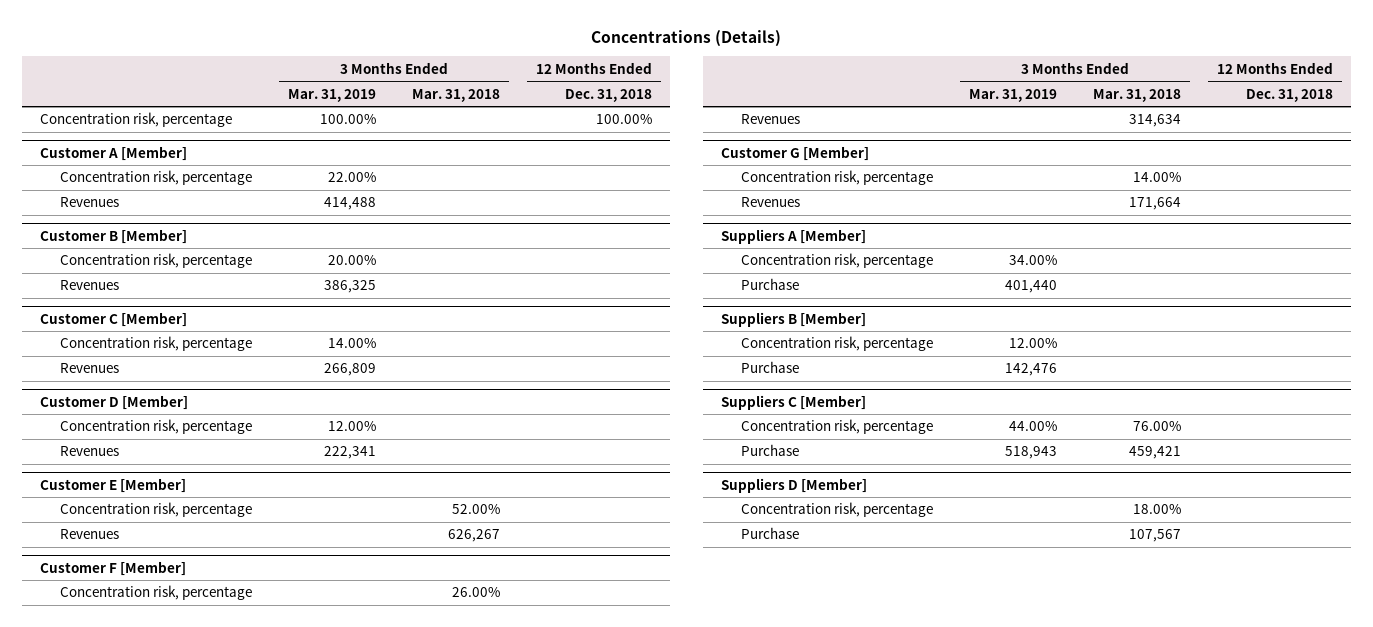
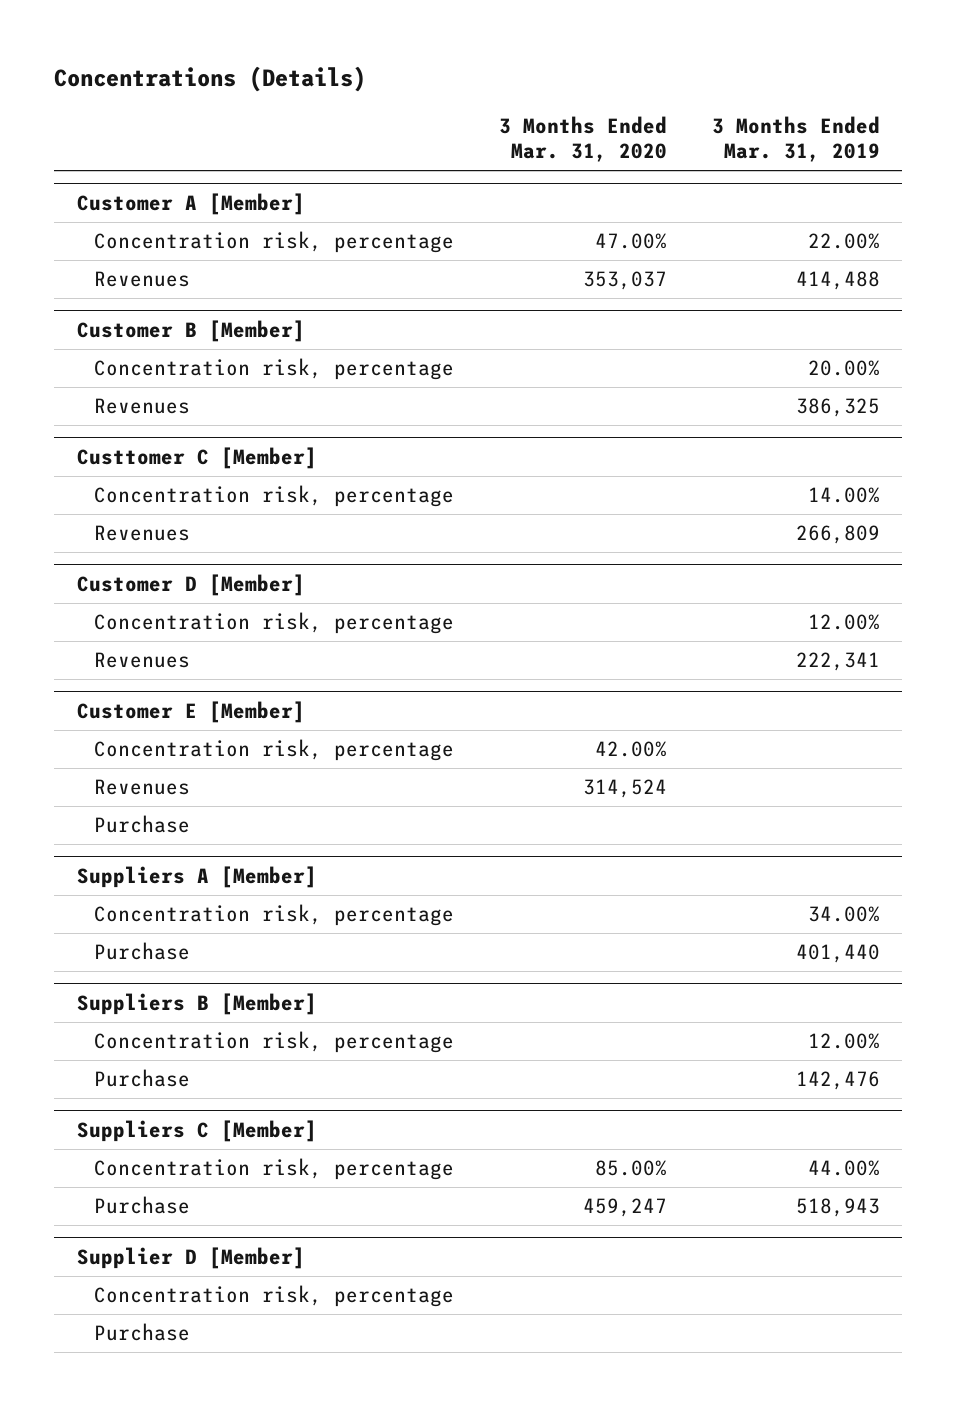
- | 3 Months Ended Mar. 31, 2019 | 3 Months Ended Mar. 31, 2018 | 12 Months Ended Dec. 31, 2018
+ | 3 Months Ended Mar. 31, 2020 | 3 Months Ended Mar. 31, 2019
- Concentration risk, percentage | 100.00% | | 100.00%
- Customer C [Member]
+ Custtomer C [Member]
- Customer F [Member]
- Concentration risk, percentage | | 26.00% |
- Revenues | | 314,634 |
- Customer G [Member]
- Concentration risk, percentage | | 14.00% |
- Revenues | | 171,664 |
@ Customer E [Member]
+ Purchase
- Suppliers D [Member]
+ Supplier D [Member]

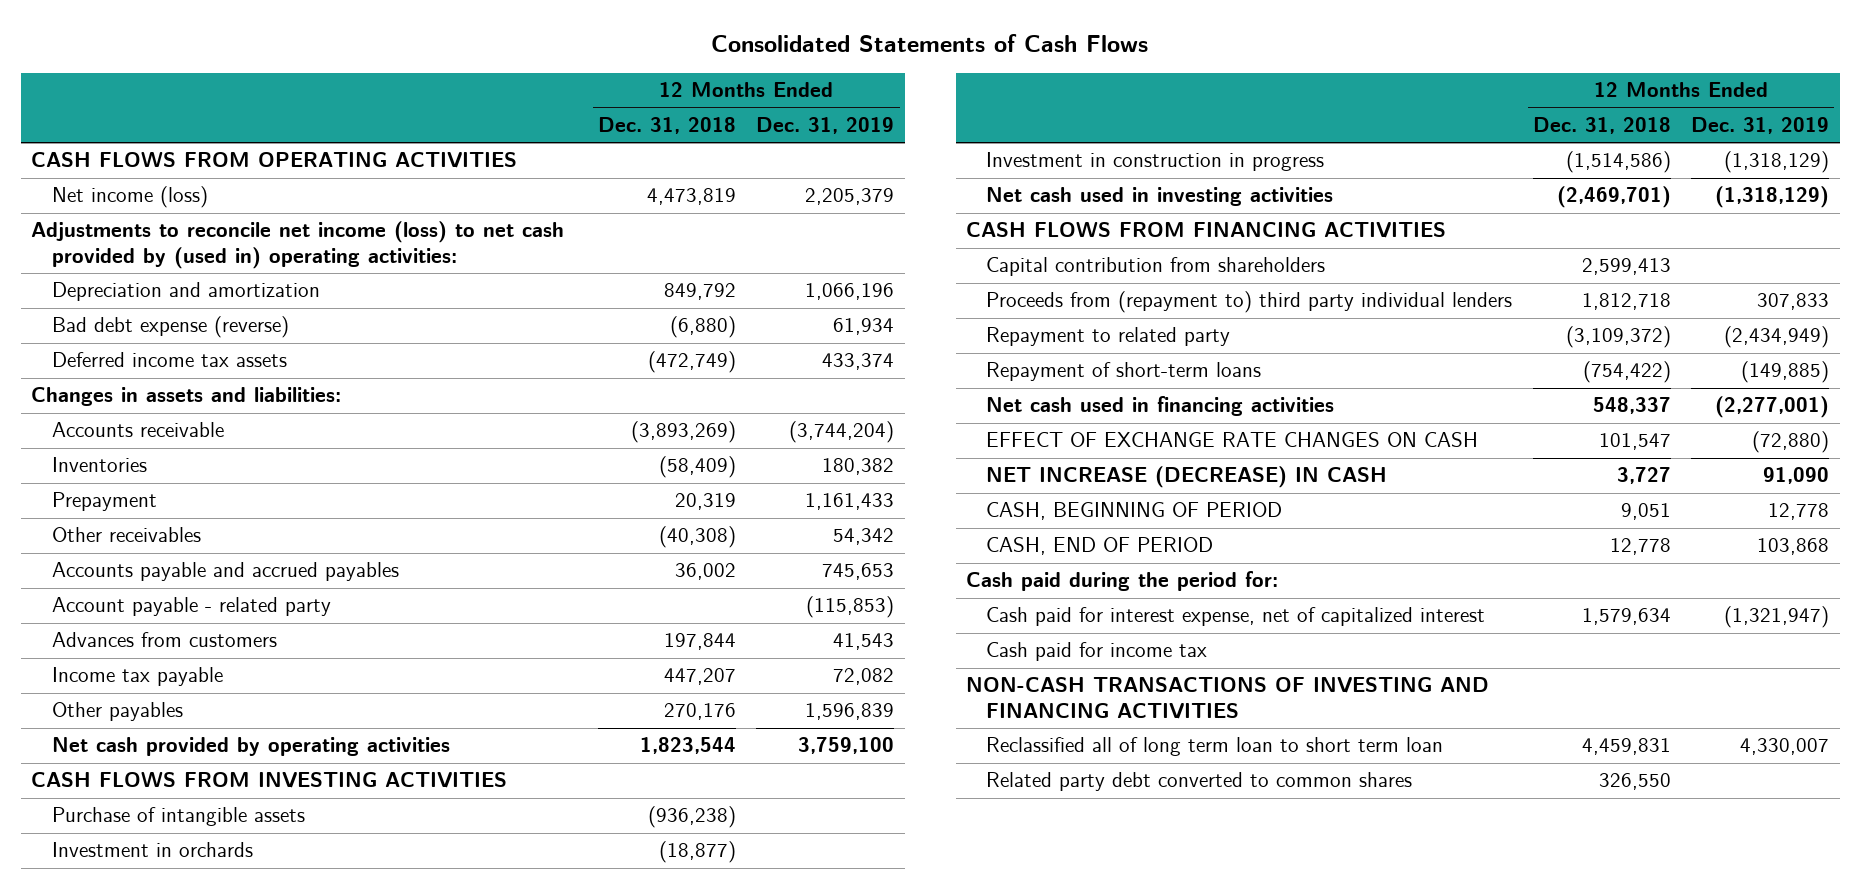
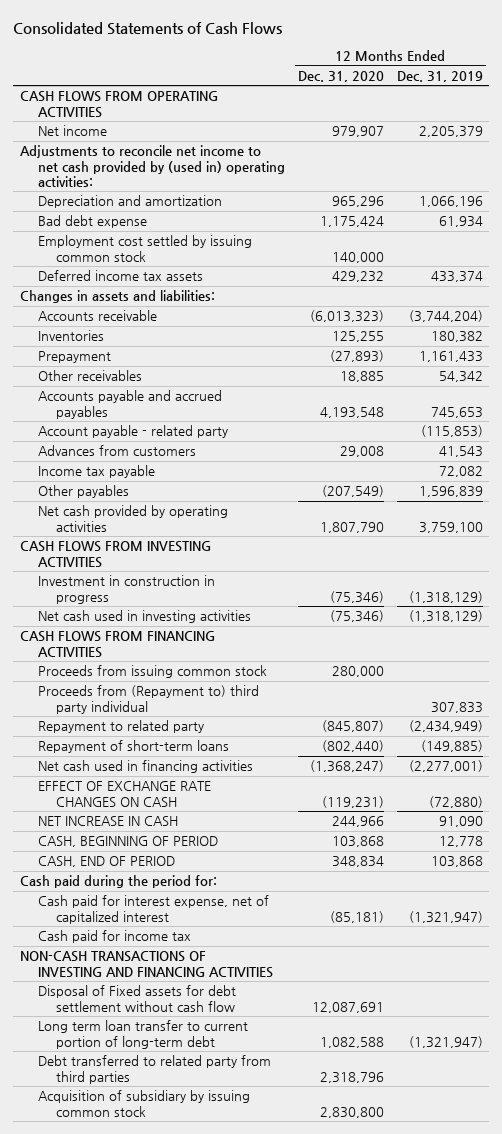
- | 12 Months Ended Dec. 31, 2018 | 12 Months Ended Dec. 31, 2019
+ | 12 Months Ended Dec. 31, 2020 | 12 Months Ended Dec. 31, 2019
- Net income (loss) | 4,473,819 | 2,205,379
- Adjustments to reconcile net income (loss) to net cash provided by (used in) operating activities:
+ Net income | 979,907 | 2,205,379
+ Adjustments to reconcile net income to net cash provided by (used in) operating activities:
- Bad debt expense (reverse) | (6,880) | 61,934
+ Bad debt expense | 1,175,424 | 61,934
+ Employment cost settled by issuing common stock | 140,000 |
- Purchase of intangible assets | (936,238) |
- Investment in orchards | (18,877) |
- Capital contribution from shareholders | 2,599,413 |
- Proceeds from (repayment to) third party individual lenders | 1,812,718 | 307,833
+ Proceeds from issuing common stock | 280,000 |
+ Proceeds from (Repayment to) third party individual | | 307,833
- NET INCREASE (DECREASE) IN CASH | 3,727 | 91,090
+ NET INCREASE IN CASH | 244,966 | 91,090
- Reclassified all of long term loan to short term loan | 4,459,831 | 4,330,007
- Related party debt converted to common shares | 326,550 |
+ Disposal of Fixed assets for debt settlement without cash flow | 12,087,691 |
+ Long term loan transfer to current portion of long-term debt | 1,082,588 | (1,321,947)
+ Debt transferred to related party from third parties | 2,318,796 |
+ Acquisition of subsidiary by issuing common stock | 2,830,800 |

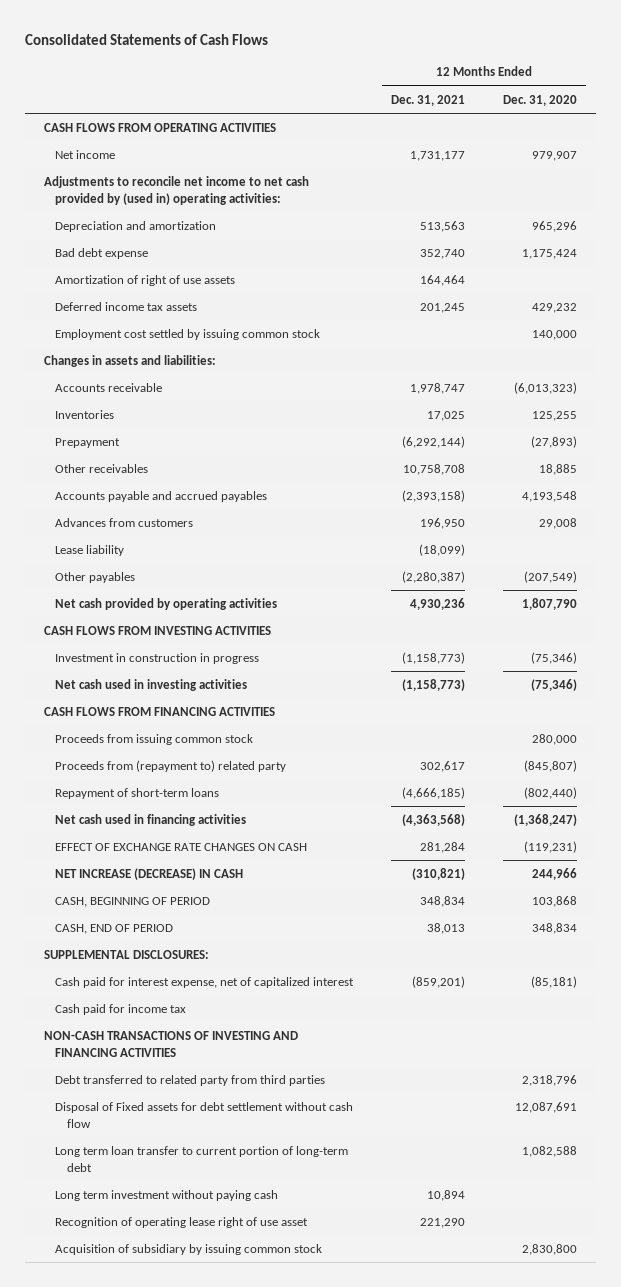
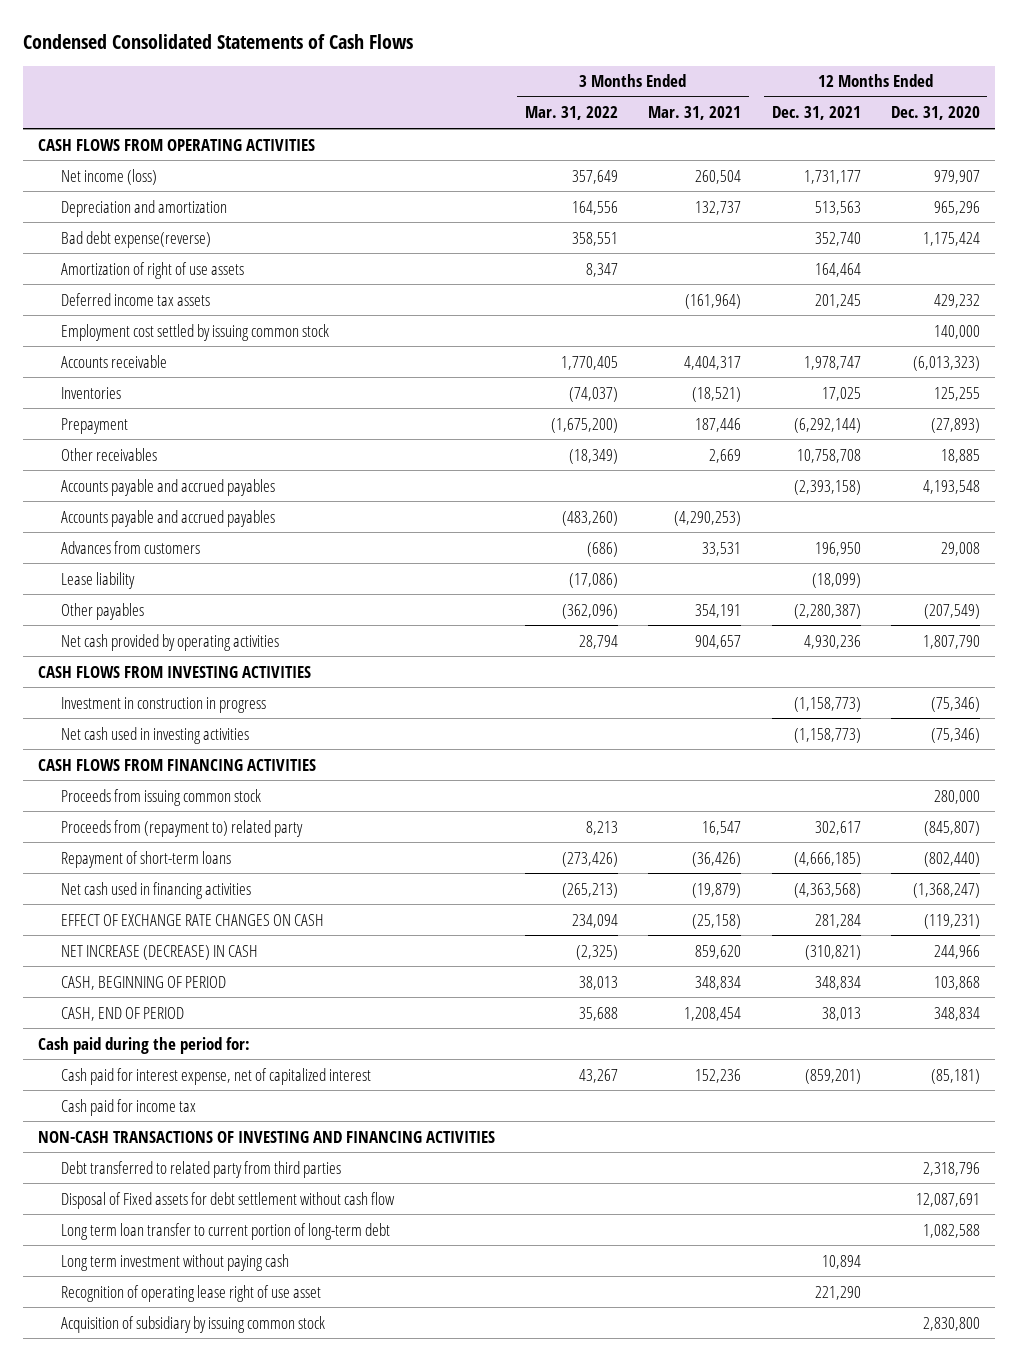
- Consolidated Statements of Cash Flows
+ Condensed Consolidated Statements of Cash Flows
- | 12 Months Ended Dec. 31, 2021 | 12 Months Ended Dec. 31, 2020
+ | 3 Months Ended Mar. 31, 2022 | 3 Months Ended Mar. 31, 2021 | 12 Months Ended Dec. 31, 2021 | 12 Months Ended Dec. 31, 2020
- Net income | 1,731,177 | 979,907
- Adjustments to reconcile net income to net cash provided by (used in) operating activities:
+ Net income (loss) | 357,649 | 260,504 | 1,731,177 | 979,907
- Bad debt expense | 352,740 | 1,175,424
+ Bad debt expense(reverse) | 358,551 | | 352,740 | 1,175,424
- Changes in assets and liabilities:
+ Accounts payable and accrued payables | (483,260) | (4,290,253) | |
- SUPPLEMENTAL DISCLOSURES:
+ Cash paid during the period for:

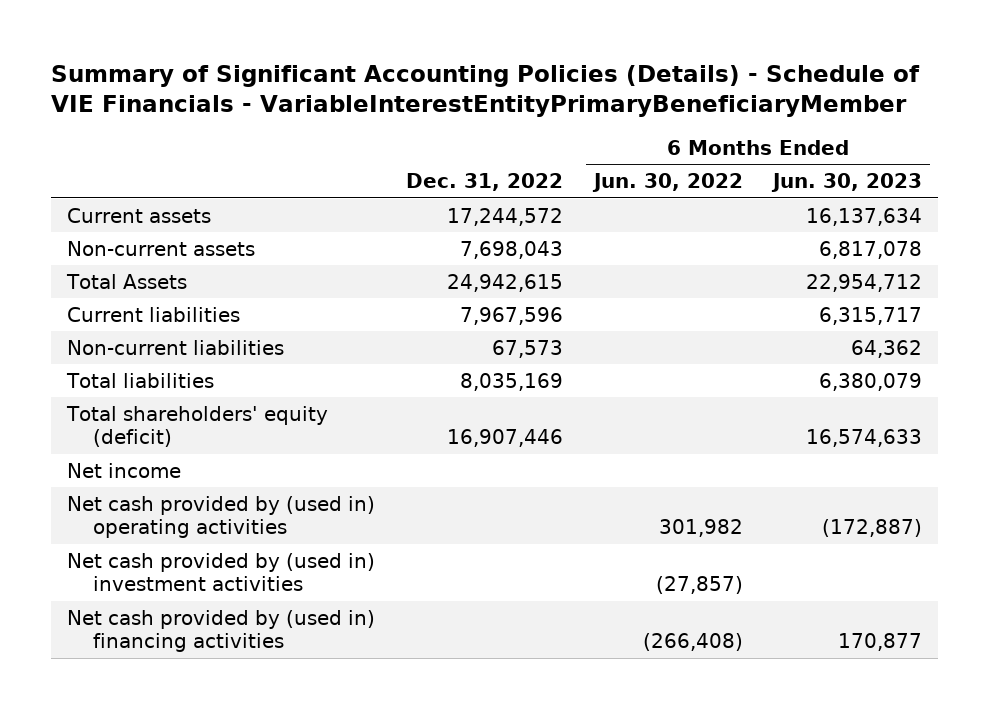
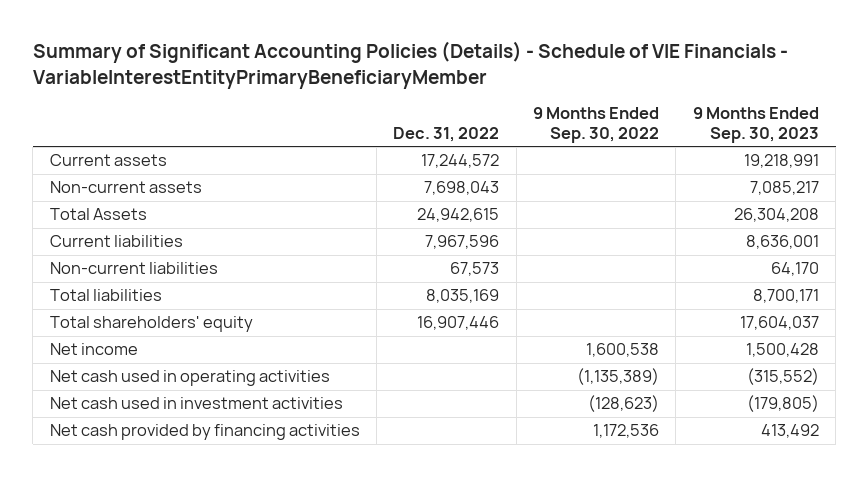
- | Dec. 31, 2022 | 6 Months Ended Jun. 30, 2022 | 6 Months Ended Jun. 30, 2023
+ | Dec. 31, 2022 | 9 Months Ended Sep. 30, 2022 | 9 Months Ended Sep. 30, 2023
- Total shareholders' equity (deficit) | 16,907,446 | | 16,574,633
+ Total shareholders' equity | 16,907,446 | | 17,604,037
- Net cash provided by (used in) operating activities | | 301,982 | (172,887)
- Net cash provided by (used in) investment activities | | (27,857) |
- Net cash provided by (used in) financing activities | | (266,408) | 170,877
+ Net cash used in operating activities | | (1,135,389) | (315,552)
+ Net cash used in investment activities | | (128,623) | (179,805)
+ Net cash provided by financing activities | | 1,172,536 | 413,492

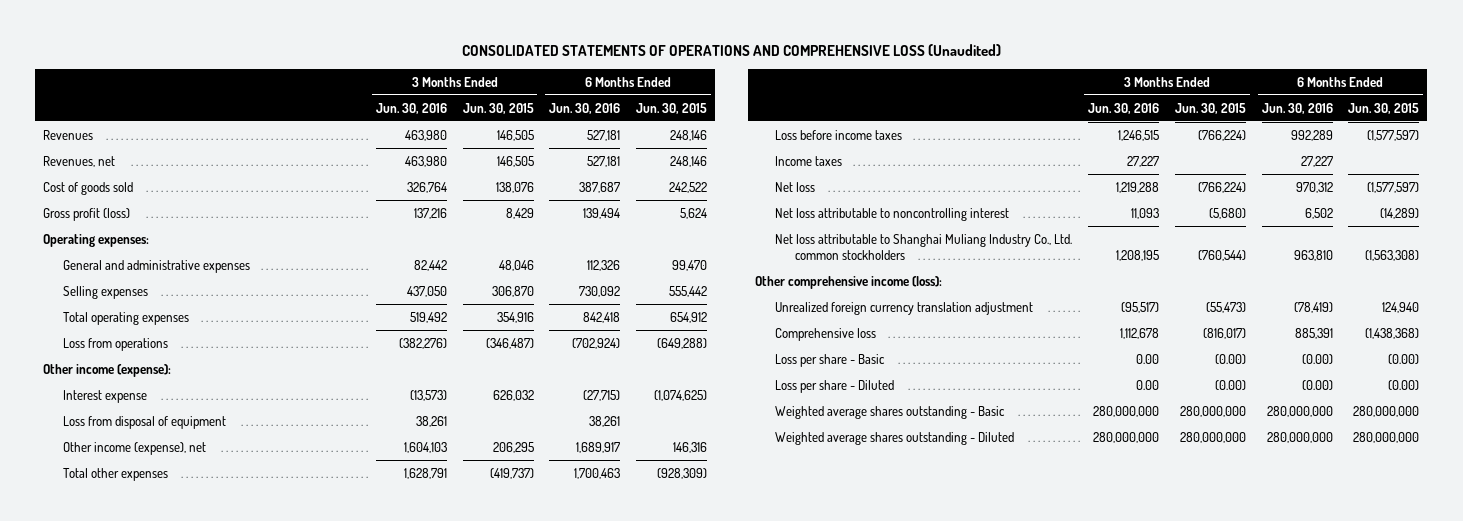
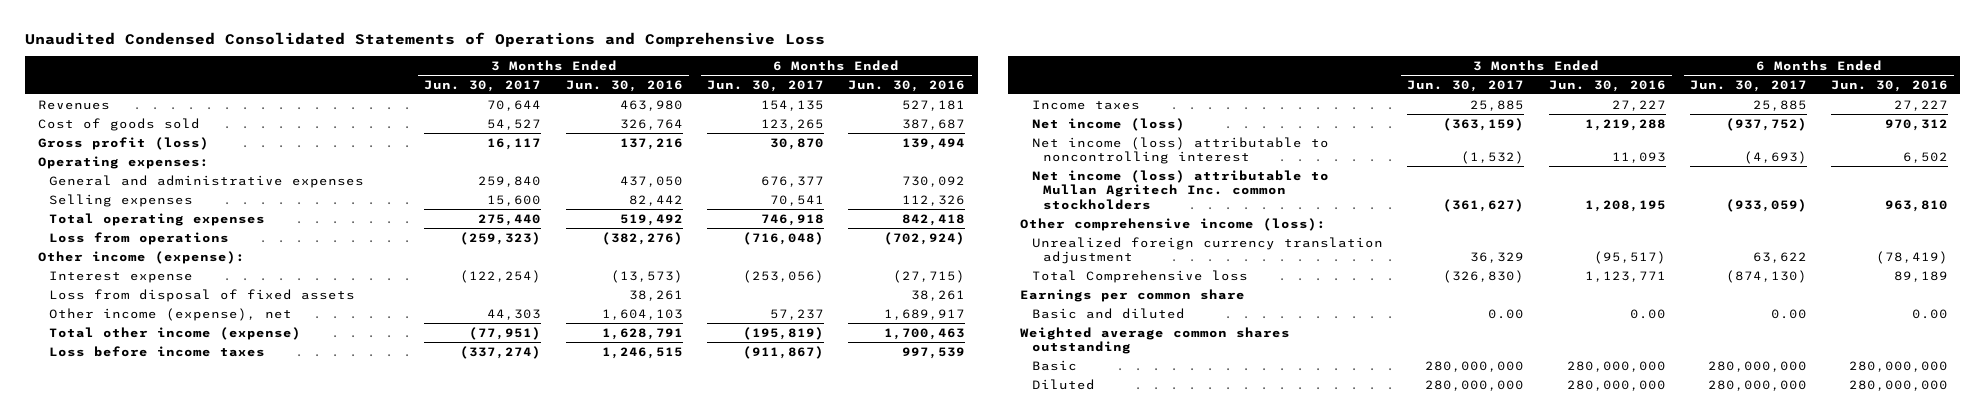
- CONSOLIDATED STATEMENTS OF OPERATIONS AND COMPREHENSIVE LOSS (Unaudited)
+ Unaudited Condensed Consolidated Statements of Operations and Comprehensive Loss
- | 3 Months Ended Jun. 30, 2016 | 3 Months Ended Jun. 30, 2015 | 6 Months Ended Jun. 30, 2016 | 6 Months Ended Jun. 30, 2015
+ | 3 Months Ended Jun. 30, 2017 | 3 Months Ended Jun. 30, 2016 | 6 Months Ended Jun. 30, 2017 | 6 Months Ended Jun. 30, 2016
- Revenues, net | 463,980 | 146,505 | 527,181 | 248,146
- General and administrative expenses | 82,442 | 48,046 | 112,326 | 99,470
- Selling expenses | 437,050 | 306,870 | 730,092 | 555,442
+ General and administrative expenses | 259,840 | 437,050 | 676,377 | 730,092
+ Selling expenses | 15,600 | 82,442 | 70,541 | 112,326
- Loss from disposal of equipment | 38,261 | | 38,261 |
+ Loss from disposal of fixed assets | | 38,261 | | 38,261
- Total other expenses | 1,628,791 | (419,737) | 1,700,463 | (928,309)
- Loss before income taxes | 1,246,515 | (766,224) | 992,289 | (1,577,597)
+ Total other income (expense) | (77,951) | 1,628,791 | (195,819) | 1,700,463
+ Loss before income taxes | (337,274) | 1,246,515 | (911,867) | 997,539
- Net loss | 1,219,288 | (766,224) | 970,312 | (1,577,597)
- Net loss attributable to noncontrolling interest | 11,093 | (5,680) | 6,502 | (14,289)
- Net loss attributable to Shanghai Muliang Industry Co., Ltd. common stockholders | 1,208,195 | (760,544) | 963,810 | (1,563,308)
+ Net income (loss) | (363,159) | 1,219,288 | (937,752) | 970,312
+ Net income (loss) attributable to noncontrolling interest | (1,532) | 11,093 | (4,693) | 6,502
+ Net income (loss) attributable to Mullan Agritech Inc. common stockholders | (361,627) | 1,208,195 | (933,059) | 963,810
- Comprehensive loss | 1,112,678 | (816,017) | 885,391 | (1,438,368)
- Loss per share - Basic | 0.00 | (0.00) | (0.00) | (0.00)
- Loss per share - Diluted | 0.00 | (0.00) | (0.00) | (0.00)
- Weighted average shares outstanding - Basic | 280,000,000 | 280,000,000 | 280,000,000 | 280,000,000
- Weighted average shares outstanding - Diluted | 280,000,000 | 280,000,000 | 280,000,000 | 280,000,000
+ Total Comprehensive loss | (326,830) | 1,123,771 | (874,130) | 89,189
+ Earnings per common share
+ Basic and diluted | 0.00 | 0.00 | 0.00 | 0.00
+ Weighted average common shares outstanding
+ Basic | 280,000,000 | 280,000,000 | 280,000,000 | 280,000,000
+ Diluted | 280,000,000 | 280,000,000 | 280,000,000 | 280,000,000

